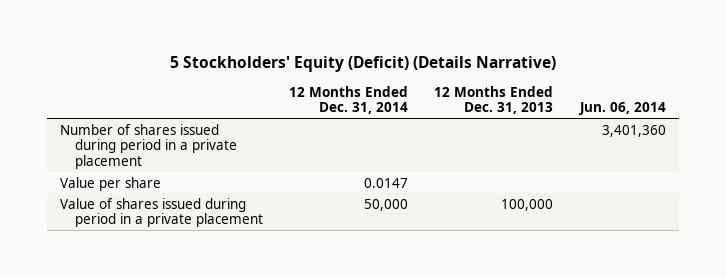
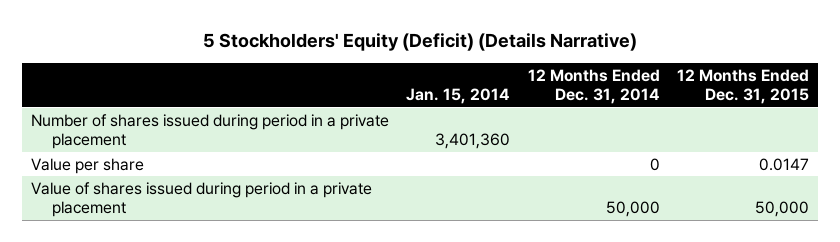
- | 12 Months Ended Dec. 31, 2014 | 12 Months Ended Dec. 31, 2013 | Jun. 06, 2014
+ | Jan. 15, 2014 | 12 Months Ended Dec. 31, 2014 | 12 Months Ended Dec. 31, 2015
- Value per share | 0.0147 | |
+ Value per share | | 0 | 0.0147

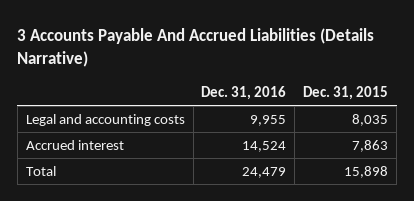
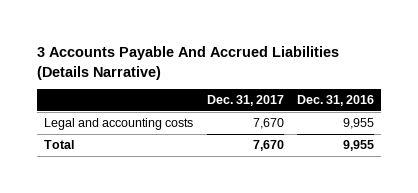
- | Dec. 31, 2016 | Dec. 31, 2015
+ | Dec. 31, 2017 | Dec. 31, 2016
- Accrued interest | 14,524 | 7,863
- Total | 24,479 | 15,898
+ Total | 7,670 | 9,955

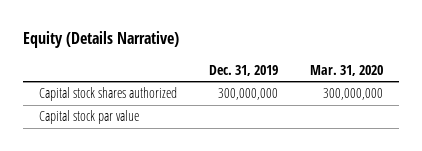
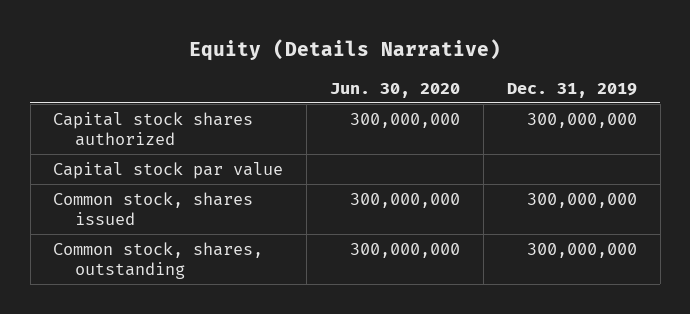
- | Dec. 31, 2019 | Mar. 31, 2020
+ | Jun. 30, 2020 | Dec. 31, 2019
+ Common stock, shares issued | 300,000,000 | 300,000,000
+ Common stock, shares, outstanding | 300,000,000 | 300,000,000

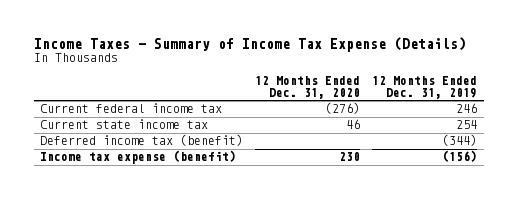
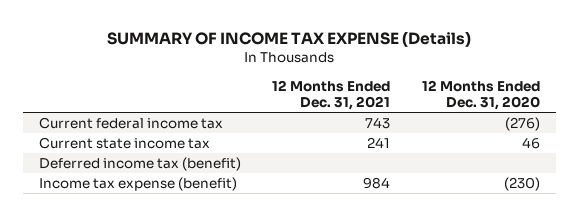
- Income Taxes - Summary of Income Tax Expense (Details)
+ SUMMARY OF INCOME TAX EXPENSE (Details)
- | 12 Months Ended Dec. 31, 2020 | 12 Months Ended Dec. 31, 2019
+ | 12 Months Ended Dec. 31, 2021 | 12 Months Ended Dec. 31, 2020
- Income tax expense (benefit) | 230 | (156)
+ Income tax expense (benefit) | 984 | (230)

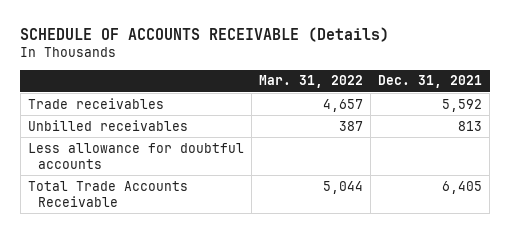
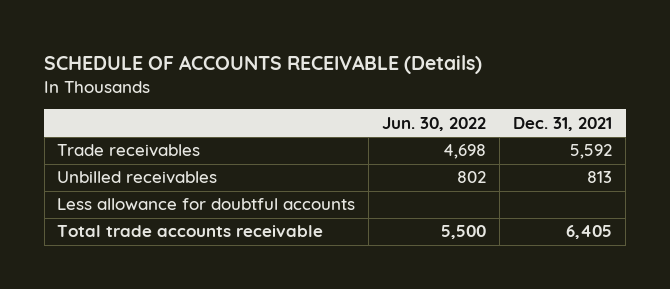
- | Mar. 31, 2022 | Dec. 31, 2021
+ | Jun. 30, 2022 | Dec. 31, 2021
- Total Trade Accounts Receivable | 5,044 | 6,405
+ Total trade accounts receivable | 5,500 | 6,405

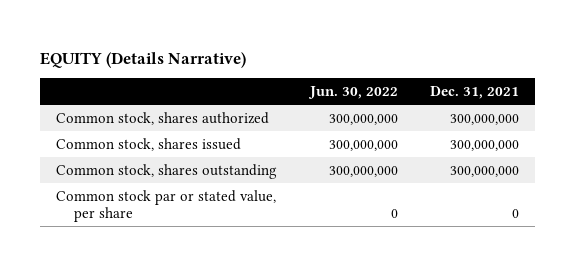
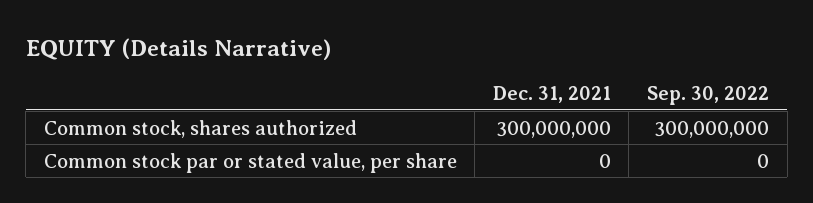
- | Jun. 30, 2022 | Dec. 31, 2021
+ | Dec. 31, 2021 | Sep. 30, 2022
- Common stock, shares issued | 300,000,000 | 300,000,000
- Common stock, shares outstanding | 300,000,000 | 300,000,000

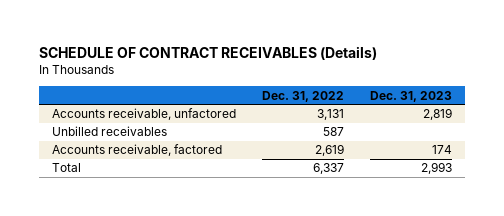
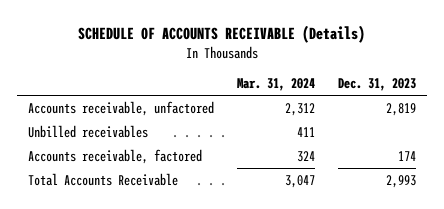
- SCHEDULE OF CONTRACT RECEIVABLES (Details)
+ SCHEDULE OF ACCOUNTS RECEIVABLE (Details)
- | Dec. 31, 2022 | Dec. 31, 2023
+ | Mar. 31, 2024 | Dec. 31, 2023
- Total | 6,337 | 2,993
+ Total Accounts Receivable | 3,047 | 2,993

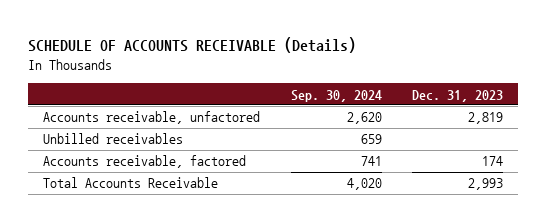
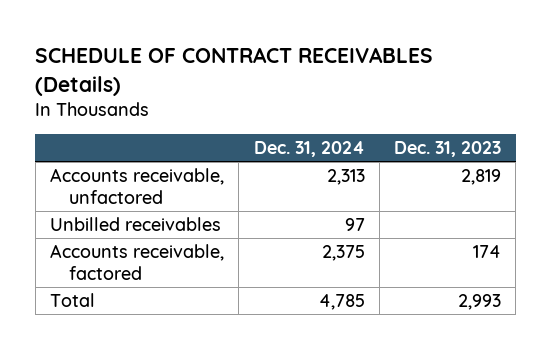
- SCHEDULE OF ACCOUNTS RECEIVABLE (Details)
+ SCHEDULE OF CONTRACT RECEIVABLES (Details)
- | Sep. 30, 2024 | Dec. 31, 2023
+ | Dec. 31, 2024 | Dec. 31, 2023
- Total Accounts Receivable | 4,020 | 2,993
+ Total | 4,785 | 2,993

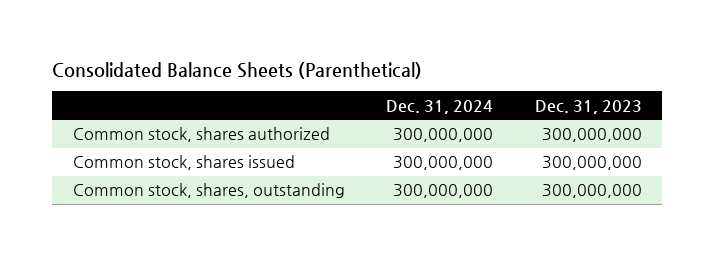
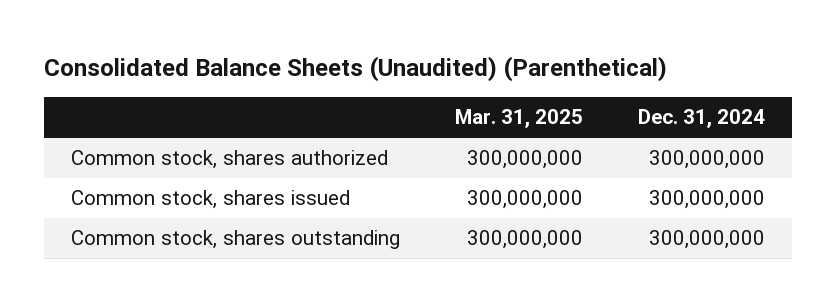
- Consolidated Balance Sheets (Parenthetical)
+ Consolidated Balance Sheets (Unaudited) (Parenthetical)
- | Dec. 31, 2024 | Dec. 31, 2023
+ | Mar. 31, 2025 | Dec. 31, 2024
- Common stock, shares, outstanding | 300,000,000 | 300,000,000
+ Common stock, shares outstanding | 300,000,000 | 300,000,000

